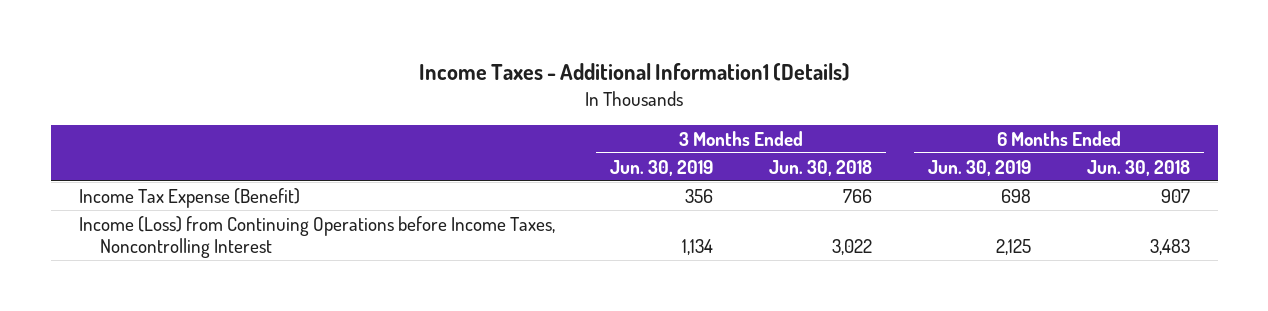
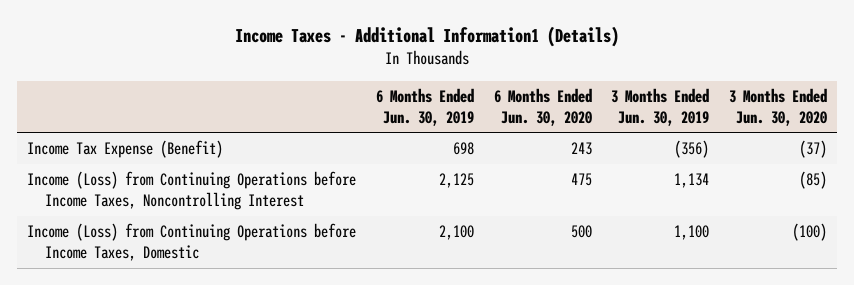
- | 3 Months Ended Jun. 30, 2019 | 3 Months Ended Jun. 30, 2018 | 6 Months Ended Jun. 30, 2019 | 6 Months Ended Jun. 30, 2018
+ | 6 Months Ended Jun. 30, 2019 | 6 Months Ended Jun. 30, 2020 | 3 Months Ended Jun. 30, 2019 | 3 Months Ended Jun. 30, 2020
- Income Tax Expense (Benefit) | 356 | 766 | 698 | 907
+ Income Tax Expense (Benefit) | 698 | 243 | (356) | (37)
+ Income (Loss) from Continuing Operations before Income Taxes, Domestic | 2,100 | 500 | 1,100 | (100)

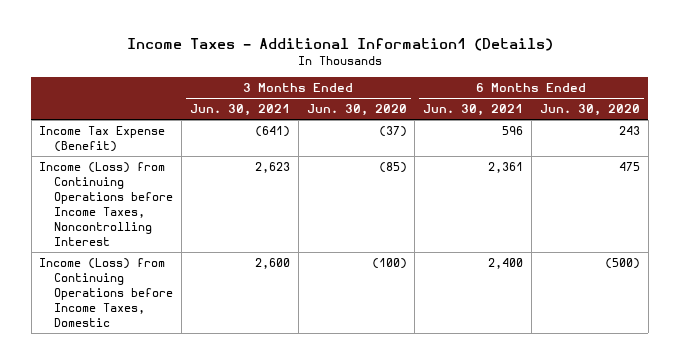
- | 6 Months Ended Jun. 30, 2019 | 6 Months Ended Jun. 30, 2020 | 3 Months Ended Jun. 30, 2019 | 3 Months Ended Jun. 30, 2020
+ | 3 Months Ended Jun. 30, 2021 | 3 Months Ended Jun. 30, 2020 | 6 Months Ended Jun. 30, 2021 | 6 Months Ended Jun. 30, 2020
- Income (Loss) from Continuing Operations before Income Taxes, Domestic | 2,100 | 500 | 1,100 | (100)
+ Income (Loss) from Continuing Operations before Income Taxes, Domestic | 2,600 | (100) | 2,400 | (500)

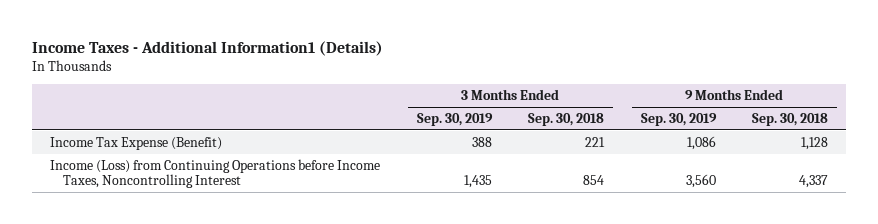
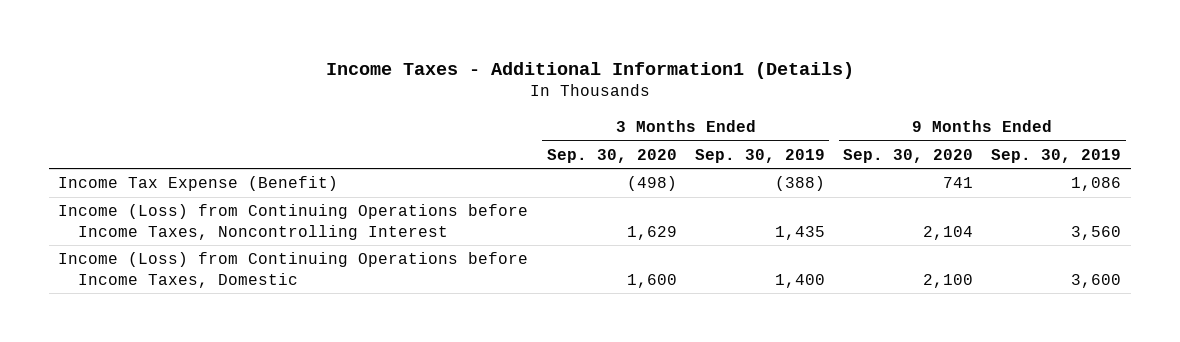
- | 3 Months Ended Sep. 30, 2019 | 3 Months Ended Sep. 30, 2018 | 9 Months Ended Sep. 30, 2019 | 9 Months Ended Sep. 30, 2018
+ | 3 Months Ended Sep. 30, 2020 | 3 Months Ended Sep. 30, 2019 | 9 Months Ended Sep. 30, 2020 | 9 Months Ended Sep. 30, 2019
- Income Tax Expense (Benefit) | 388 | 221 | 1,086 | 1,128
+ Income Tax Expense (Benefit) | (498) | (388) | 741 | 1,086
+ Income (Loss) from Continuing Operations before Income Taxes, Domestic | 1,600 | 1,400 | 2,100 | 3,600

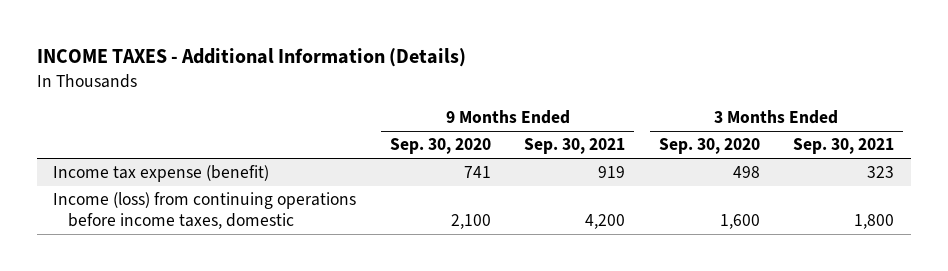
- Income Taxes - Additional Information1 (Details)
+ INCOME TAXES - Additional Information (Details)
- | 3 Months Ended Sep. 30, 2020 | 3 Months Ended Sep. 30, 2019 | 9 Months Ended Sep. 30, 2020 | 9 Months Ended Sep. 30, 2019
+ | 9 Months Ended Sep. 30, 2020 | 9 Months Ended Sep. 30, 2021 | 3 Months Ended Sep. 30, 2020 | 3 Months Ended Sep. 30, 2021
- Income Tax Expense (Benefit) | (498) | (388) | 741 | 1,086
- Income (Loss) from Continuing Operations before Income Taxes, Noncontrolling Interest | 1,629 | 1,435 | 2,104 | 3,560
- Income (Loss) from Continuing Operations before Income Taxes, Domestic | 1,600 | 1,400 | 2,100 | 3,600
+ Income tax expense (benefit) | 741 | 919 | 498 | 323
+ Income (loss) from continuing operations before income taxes, domestic | 2,100 | 4,200 | 1,600 | 1,800

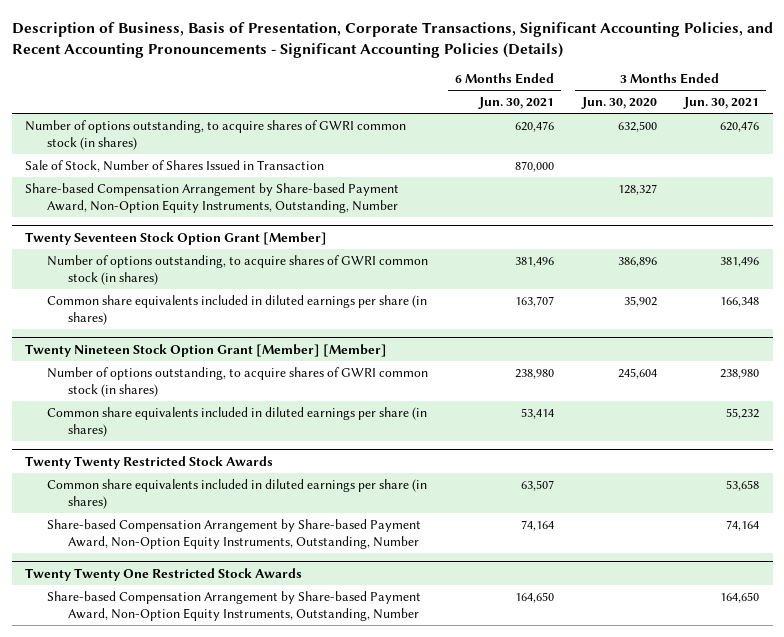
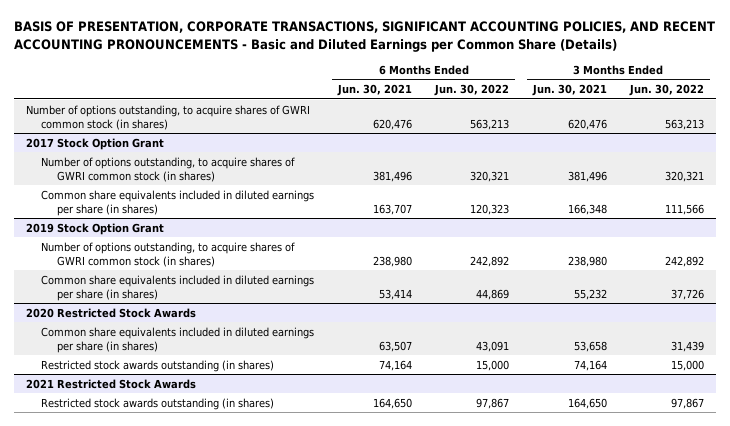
- Description of Business, Basis of Presentation, Corporate Transactions, Significant Accounting Policies, and Recent Accounting Pronouncements - Significant Accounting Policies (Details)
+ BASIS OF PRESENTATION, CORPORATE TRANSACTIONS, SIGNIFICANT ACCOUNTING POLICIES, AND RECENT ACCOUNTING PRONOUNCEMENTS - Basic and Diluted Earnings per Common Share (Details)
- | 6 Months Ended Jun. 30, 2021 | 3 Months Ended Jun. 30, 2020 | 3 Months Ended Jun. 30, 2021
+ | 6 Months Ended Jun. 30, 2021 | 6 Months Ended Jun. 30, 2022 | 3 Months Ended Jun. 30, 2021 | 3 Months Ended Jun. 30, 2022
- Sale of Stock, Number of Shares Issued in Transaction | 870,000 | |
- Share-based Compensation Arrangement by Share-based Payment Award, Non-Option Equity Instruments, Outstanding, Number | | 128,327 |
- Twenty Seventeen Stock Option Grant [Member]
+ 2017 Stock Option Grant
- Twenty Nineteen Stock Option Grant [Member] [Member]
+ 2019 Stock Option Grant
- Twenty Twenty Restricted Stock Awards
+ 2020 Restricted Stock Awards
- Share-based Compensation Arrangement by Share-based Payment Award, Non-Option Equity Instruments, Outstanding, Number | 74,164 | | 74,164
- Twenty Twenty One Restricted Stock Awards
- Share-based Compensation Arrangement by Share-based Payment Award, Non-Option Equity Instruments, Outstanding, Number | 164,650 | | 164,650
+ Restricted stock awards outstanding (in shares) | 74,164 | 15,000 | 74,164 | 15,000
+ 2021 Restricted Stock Awards
+ Restricted stock awards outstanding (in shares) | 164,650 | 97,867 | 164,650 | 97,867

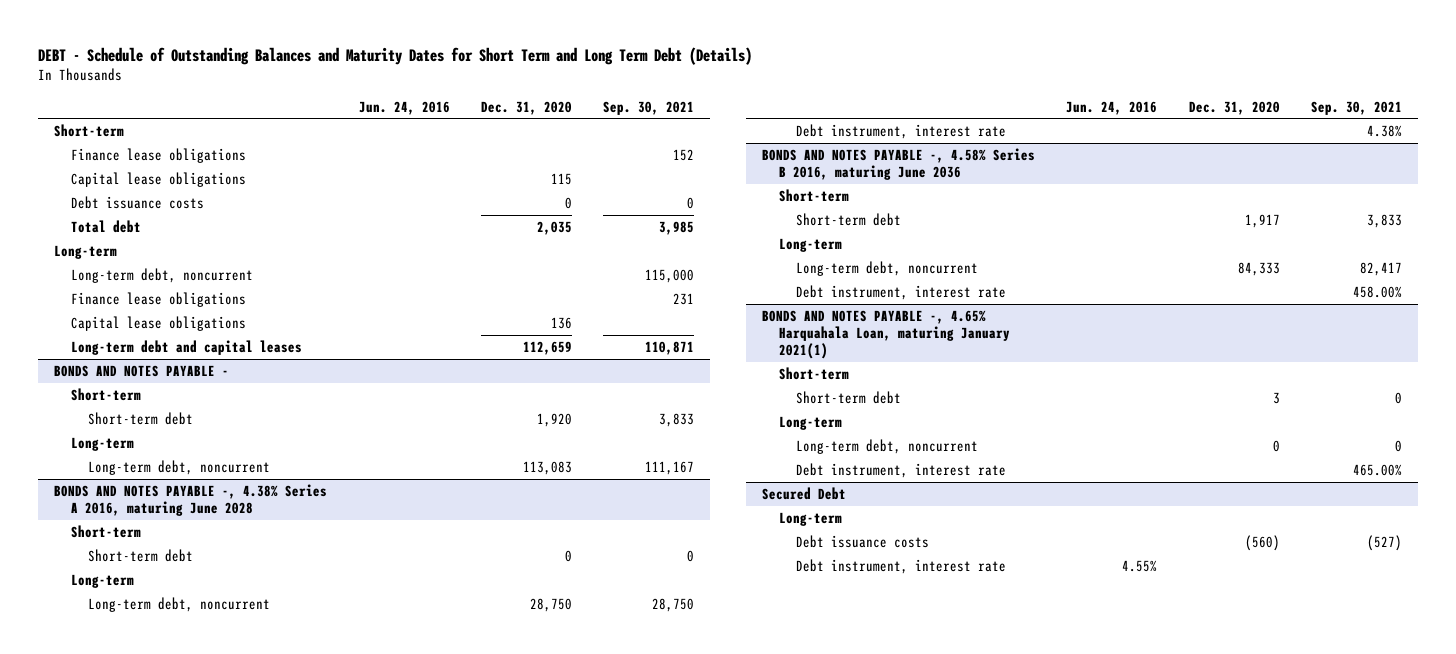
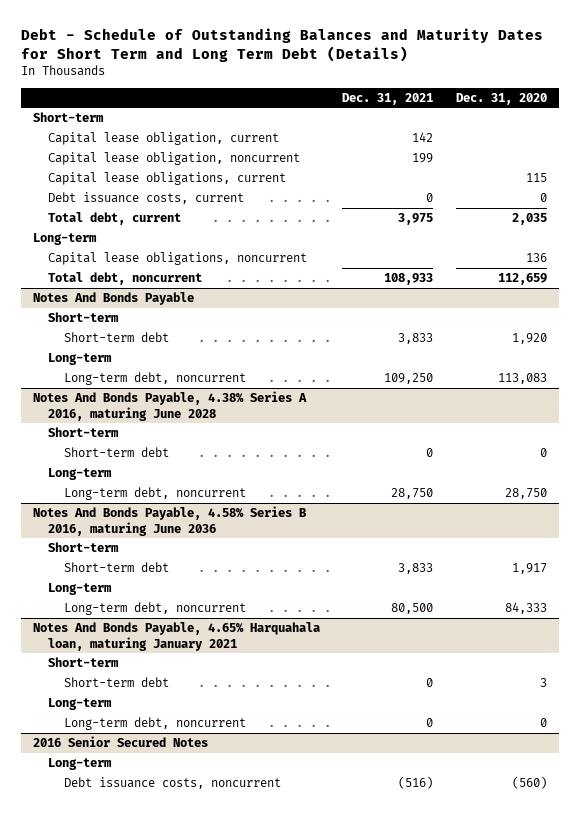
- DEBT - Schedule of Outstanding Balances and Maturity Dates for Short Term and Long Term Debt (Details)
+ Debt - Schedule of Outstanding Balances and Maturity Dates for Short Term and Long Term Debt (Details)
- | Jun. 24, 2016 | Dec. 31, 2020 | Sep. 30, 2021
+ | Dec. 31, 2021 | Dec. 31, 2020
- Finance lease obligations | | | 152
- Capital lease obligations | | 115 |
- Debt issuance costs | | 0 | 0
- Total debt | | 2,035 | 3,985
+ Capital lease obligation, current | 142 |
+ Capital lease obligation, noncurrent | 199 |
+ Capital lease obligations, current | | 115
+ Debt issuance costs, current | 0 | 0
+ Total debt, current | 3,975 | 2,035
- Long-term debt, noncurrent | | | 115,000
- Finance lease obligations | | | 231
- Capital lease obligations | | 136 |
- Long-term debt and capital leases | | 112,659 | 110,871
- BONDS AND NOTES PAYABLE -
+ Capital lease obligations, noncurrent | | 136
+ Total debt, noncurrent | 108,933 | 112,659
+ Notes And Bonds Payable
- BONDS AND NOTES PAYABLE -, 4.38% Series A 2016, maturing June 2028
+ Notes And Bonds Payable, 4.38% Series A 2016, maturing June 2028
- Debt instrument, interest rate | | | 4.38%
- BONDS AND NOTES PAYABLE -, 4.58% Series B 2016, maturing June 2036
+ Notes And Bonds Payable, 4.58% Series B 2016, maturing June 2036
- Debt instrument, interest rate | | | 458.00%
- BONDS AND NOTES PAYABLE -, 4.65% Harquahala Loan, maturing January 2021(1)
+ Notes And Bonds Payable, 4.65% Harquahala loan, maturing January 2021
- Debt instrument, interest rate | | | 465.00%
- Secured Debt
+ 2016 Senior Secured Notes
- Debt issuance costs | | (560) | (527)
- Debt instrument, interest rate | 4.55% | |
+ Debt issuance costs, noncurrent | (516) | (560)

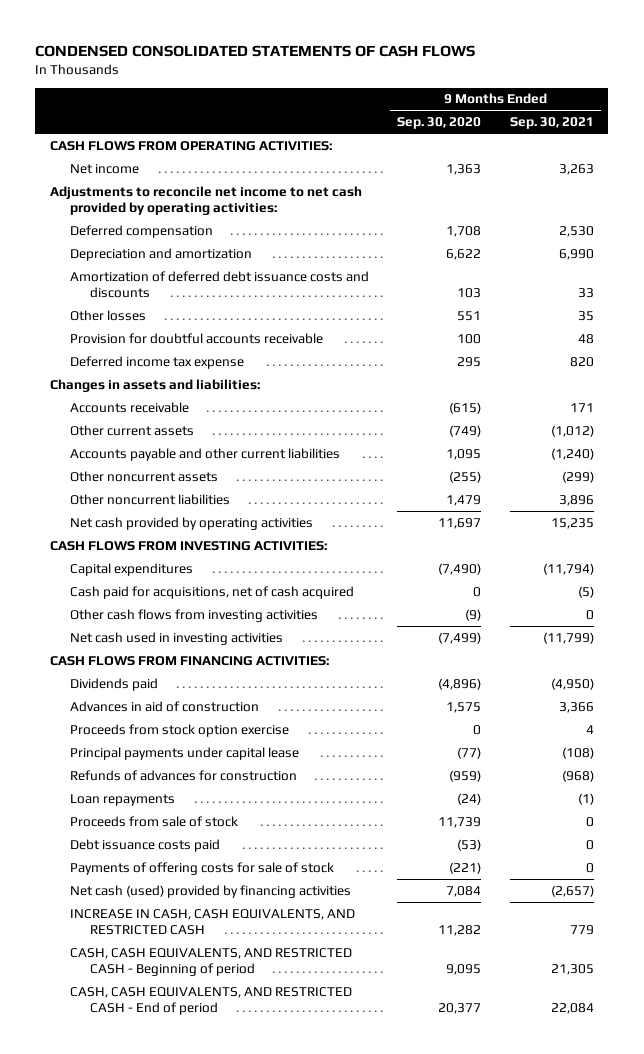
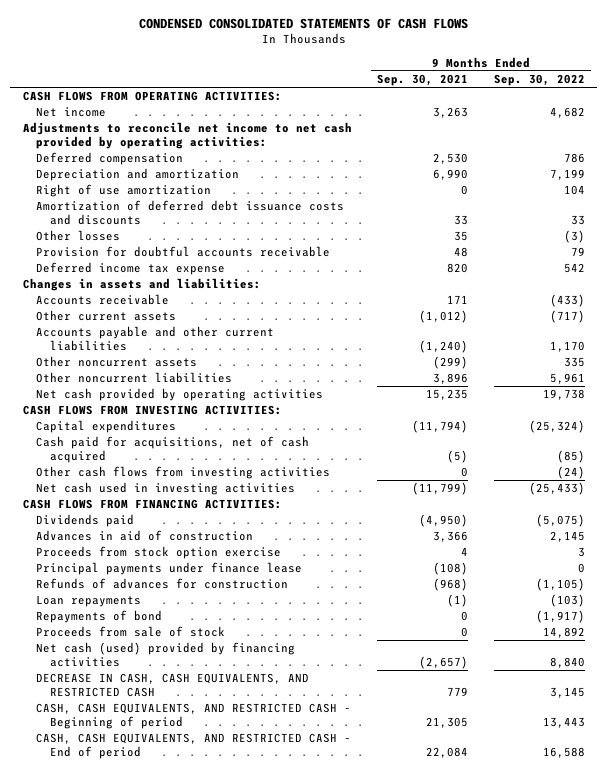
- | 9 Months Ended Sep. 30, 2020 | 9 Months Ended Sep. 30, 2021
+ | 9 Months Ended Sep. 30, 2021 | 9 Months Ended Sep. 30, 2022
+ Right of use amortization | 0 | 104
- Principal payments under capital lease | (77) | (108)
+ Principal payments under finance lease | (108) | 0
+ Repayments of bond | 0 | (1,917)
- Debt issuance costs paid | (53) | 0
- Payments of offering costs for sale of stock | (221) | 0
- INCREASE IN CASH, CASH EQUIVALENTS, AND RESTRICTED CASH | 11,282 | 779
+ DECREASE IN CASH, CASH EQUIVALENTS, AND RESTRICTED CASH | 779 | 3,145

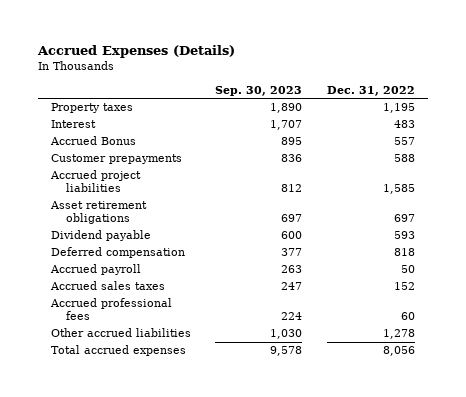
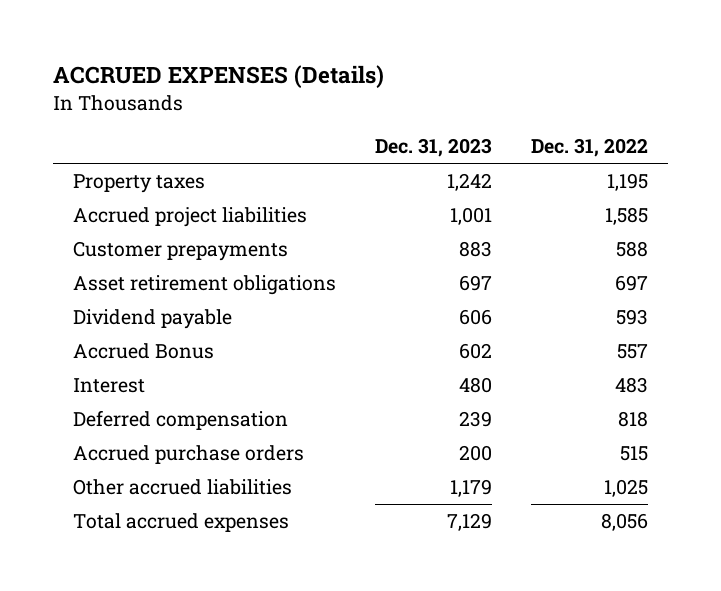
- Accrued Expenses (Details)
+ ACCRUED EXPENSES (Details)
- | Sep. 30, 2023 | Dec. 31, 2022
+ | Dec. 31, 2023 | Dec. 31, 2022
moved down: Customer prepayments | 883 | 588
moved down: Accrued Bonus | 602 | 557
moved down: Interest | 480 | 483
- Accrued payroll | 263 | 50
- Accrued sales taxes | 247 | 152
- Accrued professional fees | 224 | 60
- Other accrued liabilities | 1,030 | 1,278
+ Accrued purchase orders | 200 | 515
+ Other accrued liabilities | 1,179 | 1,025

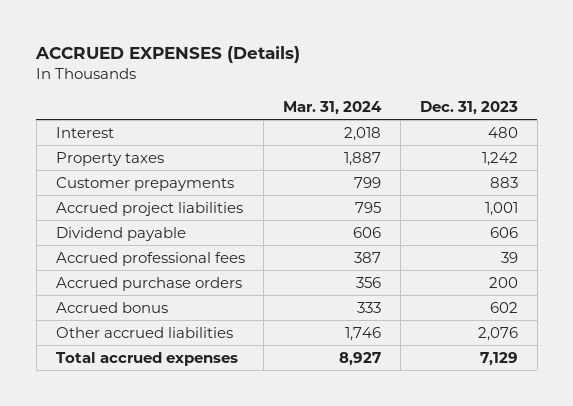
- | Dec. 31, 2023 | Dec. 31, 2022
+ | Mar. 31, 2024 | Dec. 31, 2023
moved up: Interest | 2,018 | 480
- Asset retirement obligations | 697 | 697
moved down: Accrued project liabilities | 795 | 1,001
- Accrued Bonus | 602 | 557
- Deferred compensation | 239 | 818
+ Accrued professional fees | 387 | 39
- Other accrued liabilities | 1,179 | 1,025
+ Accrued bonus | 333 | 602
+ Other accrued liabilities | 1,746 | 2,076

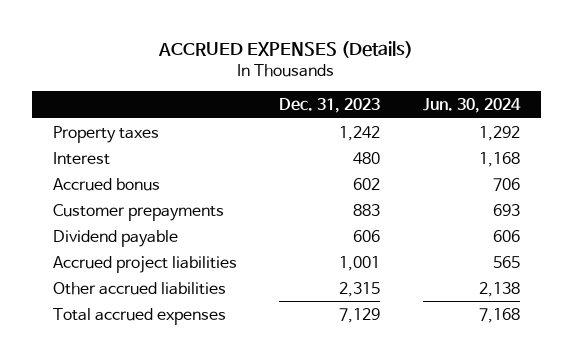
- | Mar. 31, 2024 | Dec. 31, 2023
+ | Dec. 31, 2023 | Jun. 30, 2024
moved down: Interest | 480 | 1,168
moved up: Accrued bonus | 602 | 706
- Accrued professional fees | 387 | 39
- Accrued purchase orders | 356 | 200
- Other accrued liabilities | 1,746 | 2,076
moved down: Accrued project liabilities | 1,001 | 565
+ Other accrued liabilities | 2,315 | 2,138

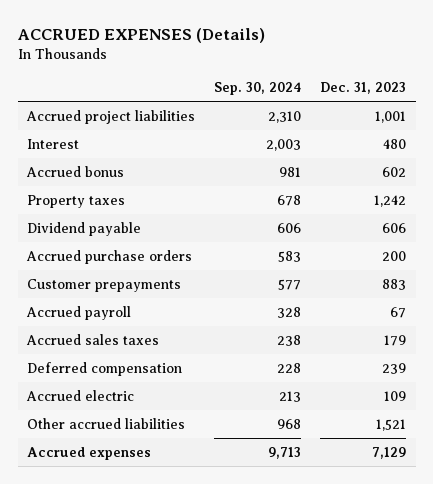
- | Dec. 31, 2023 | Jun. 30, 2024
+ | Sep. 30, 2024 | Dec. 31, 2023
moved up: Accrued project liabilities | 2,310 | 1,001
moved down: Property taxes | 678 | 1,242
- Other accrued liabilities | 2,315 | 2,138
- Total accrued expenses | 7,129 | 7,168
+ Accrued purchase orders | 583 | 200
moved down: Customer prepayments | 577 | 883
+ Accrued payroll | 328 | 67
+ Accrued sales taxes | 238 | 179
+ Deferred compensation | 228 | 239
+ Accrued electric | 213 | 109
+ Other accrued liabilities | 968 | 1,521
+ Accrued expenses | 9,713 | 7,129

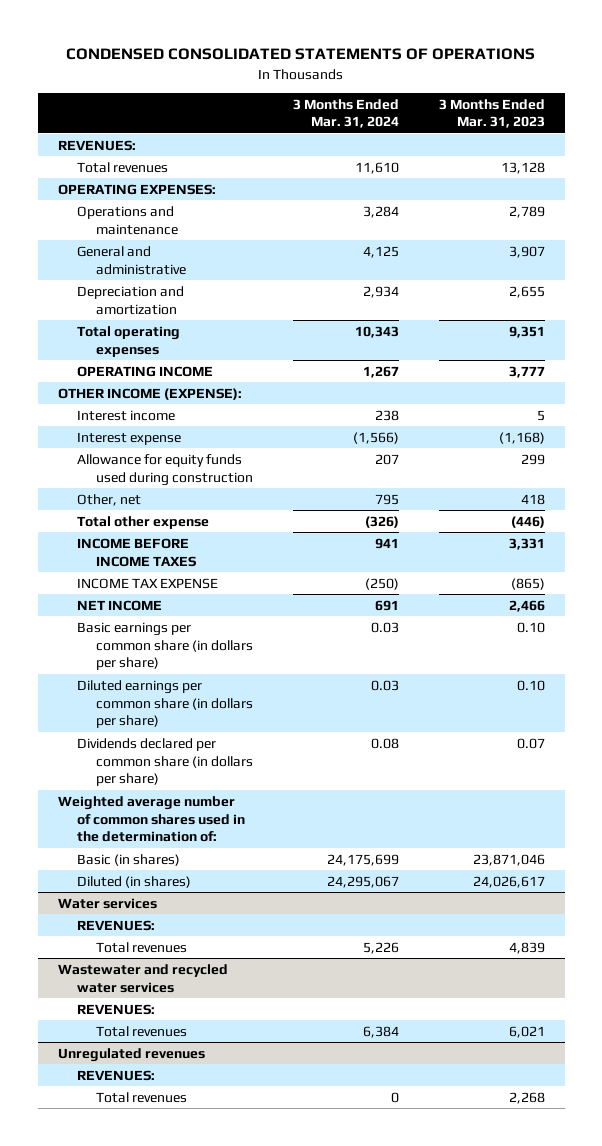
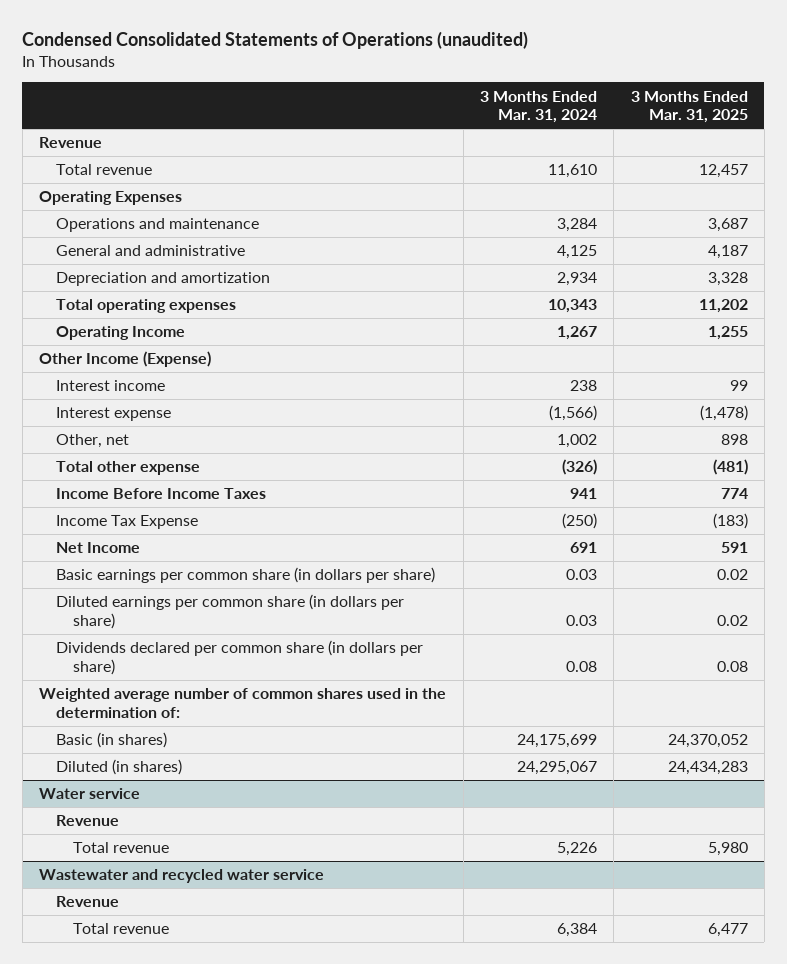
- CONDENSED CONSOLIDATED STATEMENTS OF OPERATIONS
+ Condensed Consolidated Statements of Operations (unaudited)
- | 3 Months Ended Mar. 31, 2024 | 3 Months Ended Mar. 31, 2023
+ | 3 Months Ended Mar. 31, 2024 | 3 Months Ended Mar. 31, 2025
- REVENUES:
- Total revenues | 11,610 | 13,128
- OPERATING EXPENSES:
+ Revenue
+ Total revenue | 11,610 | 12,457
+ Operating Expenses
- OPERATING INCOME | 1,267 | 3,777
- OTHER INCOME (EXPENSE):
+ Operating Income | 1,267 | 1,255
+ Other Income (Expense)
- Allowance for equity funds used during construction | 207 | 299
- Other, net | 795 | 418
+ Other, net | 1,002 | 898
- INCOME BEFORE INCOME TAXES | 941 | 3,331
- INCOME TAX EXPENSE | (250) | (865)
- NET INCOME | 691 | 2,466
+ Income Before Income Taxes | 941 | 774
+ Income Tax Expense | (250) | (183)
+ Net Income | 691 | 591
- Water services
- REVENUES:
- Total revenues | 5,226 | 4,839
- Wastewater and recycled water services
- REVENUES:
- Total revenues | 6,384 | 6,021
- Unregulated revenues
- REVENUES:
- Total revenues | 0 | 2,268
+ Water service
+ Revenue
+ Total revenue | 5,226 | 5,980
+ Wastewater and recycled water service
+ Revenue
+ Total revenue | 6,384 | 6,477

